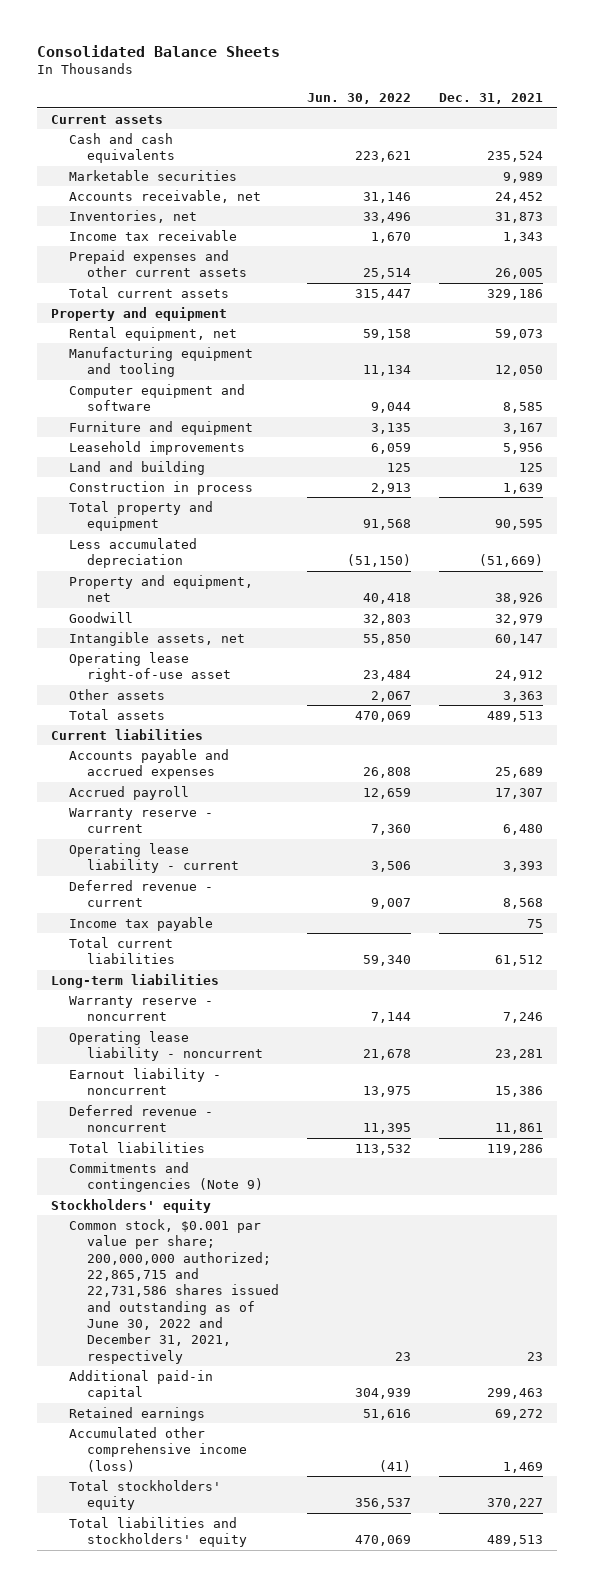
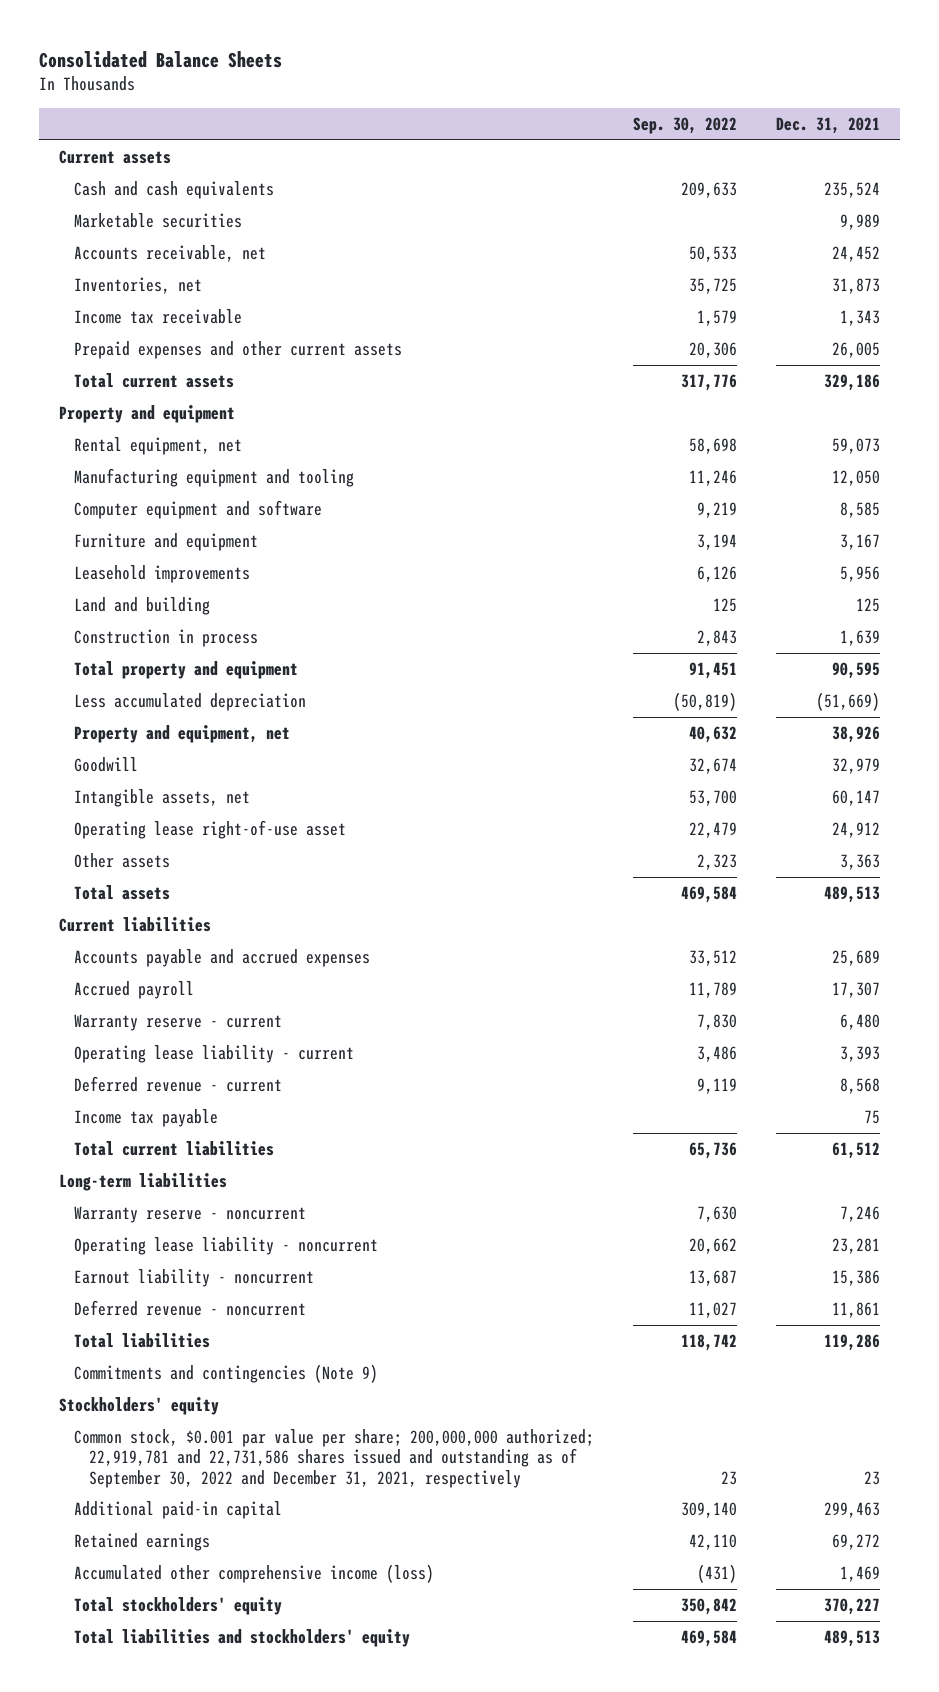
- | Jun. 30, 2022 | Dec. 31, 2021
+ | Sep. 30, 2022 | Dec. 31, 2021
- Common stock, $0.001 par value per share; 200,000,000 authorized; 22,865,715 and 22,731,586 shares issued and outstanding as of June 30, 2022 and December 31, 2021, respectively | 23 | 23
+ Common stock, $0.001 par value per share; 200,000,000 authorized; 22,919,781 and 22,731,586 shares issued and outstanding as of September 30, 2022 and December 31, 2021, respectively | 23 | 23

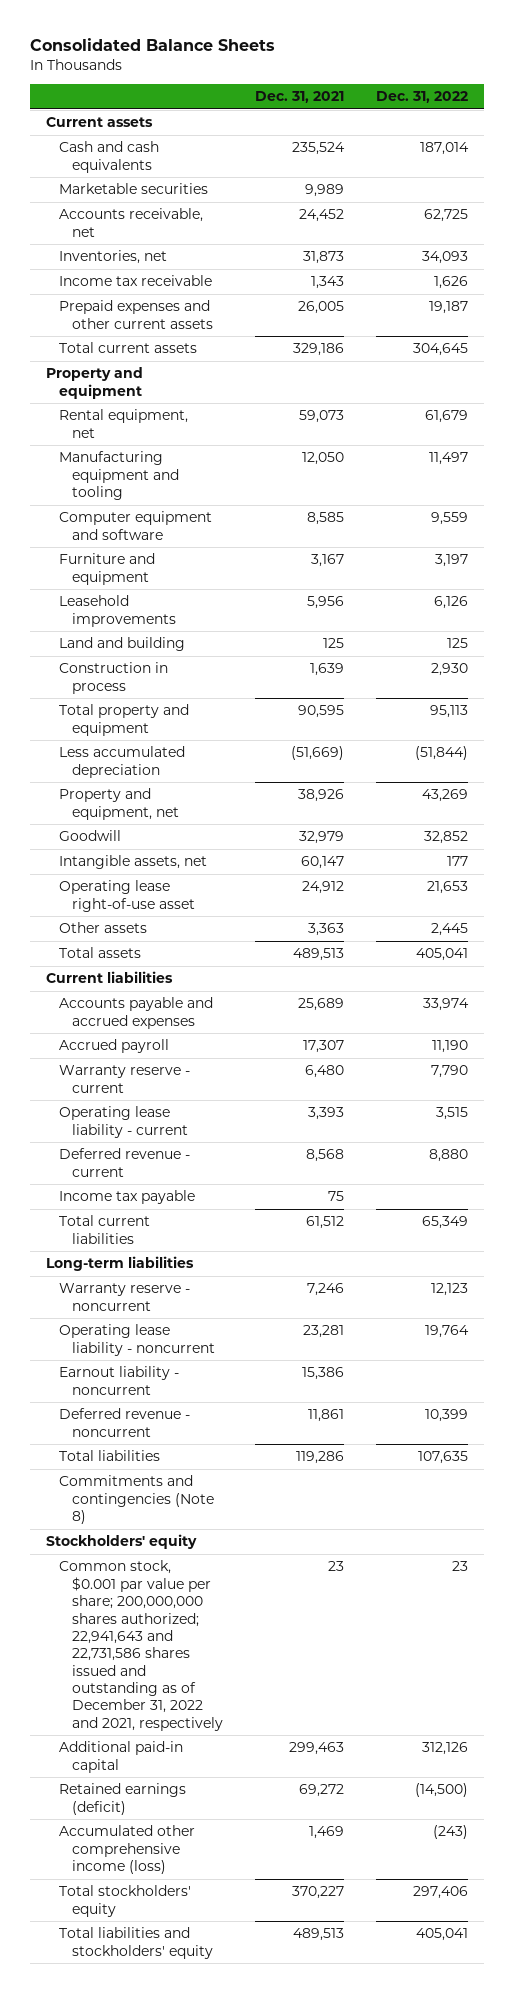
- | Sep. 30, 2022 | Dec. 31, 2021
+ | Dec. 31, 2021 | Dec. 31, 2022
- Commitments and contingencies (Note 9)
+ Commitments and contingencies (Note 8)
- Common stock, $0.001 par value per share; 200,000,000 authorized; 22,919,781 and 22,731,586 shares issued and outstanding as of September 30, 2022 and December 31, 2021, respectively | 23 | 23
+ Common stock, $0.001 par value per share; 200,000,000 shares authorized; 22,941,643 and 22,731,586 shares issued and outstanding as of December 31, 2022 and 2021, respectively | 23 | 23
- Retained earnings | 42,110 | 69,272
+ Retained earnings (deficit) | 69,272 | (14,500)

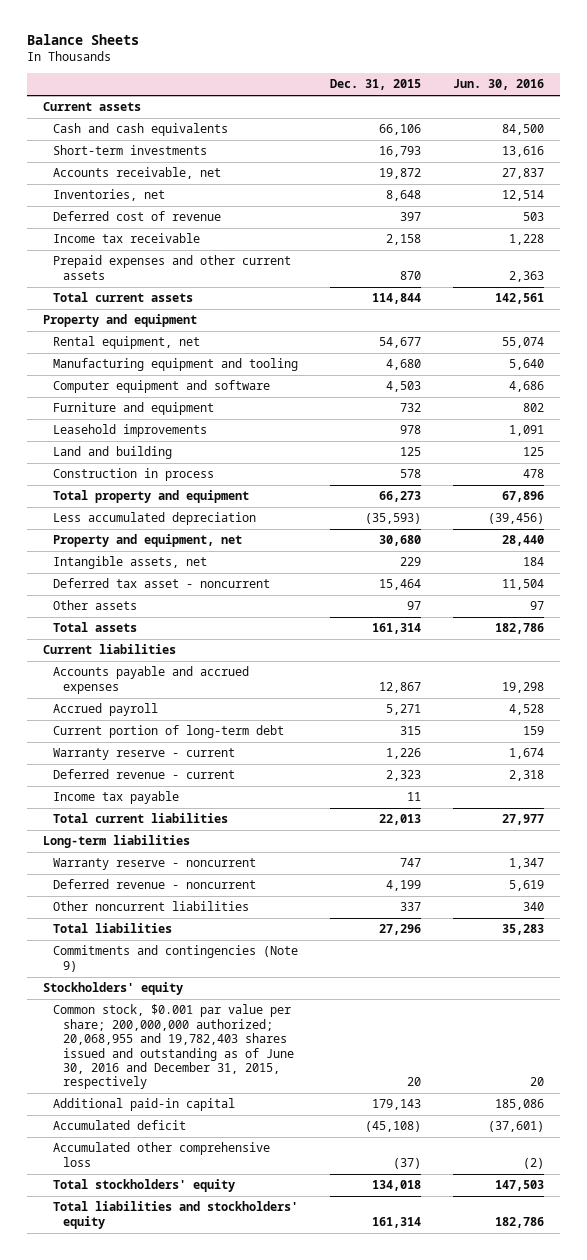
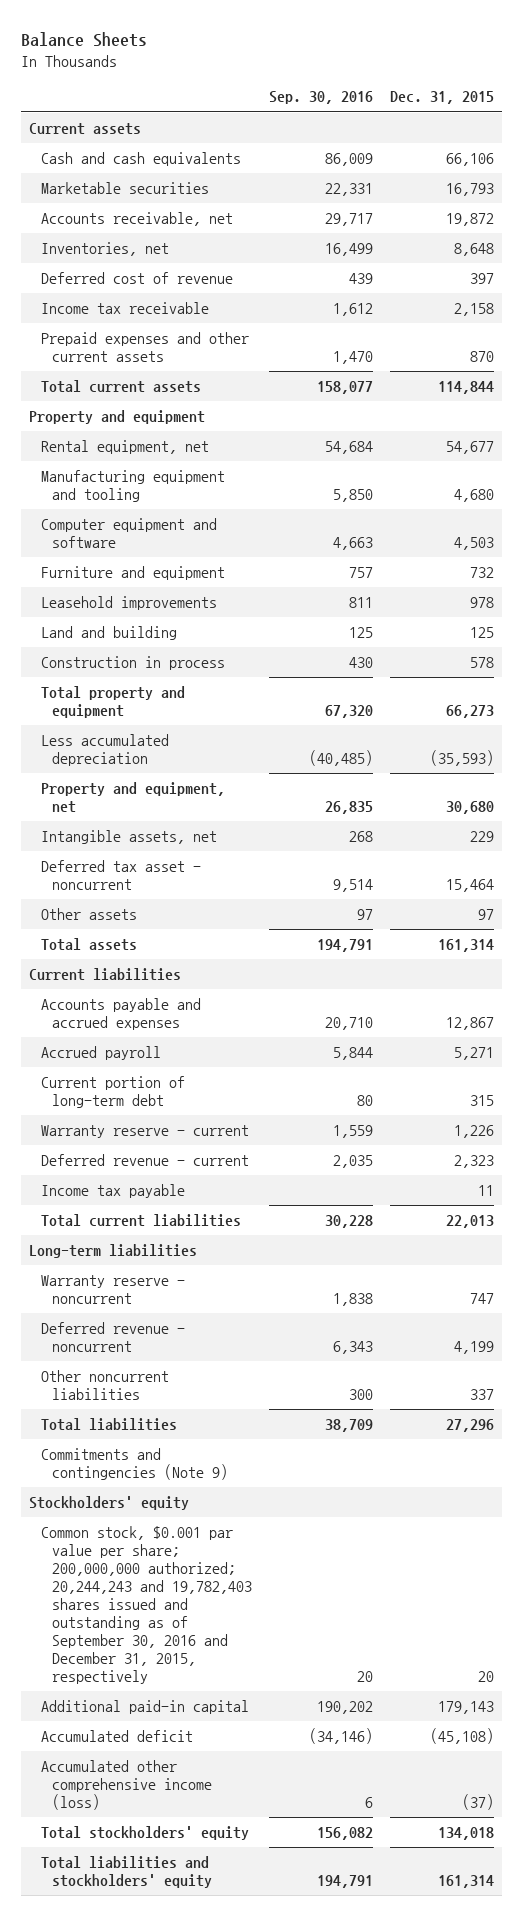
- | Dec. 31, 2015 | Jun. 30, 2016
+ | Sep. 30, 2016 | Dec. 31, 2015
- Short-term investments | 16,793 | 13,616
+ Marketable securities | 22,331 | 16,793
- Common stock, $0.001 par value per share; 200,000,000 authorized; 20,068,955 and 19,782,403 shares issued and outstanding as of June 30, 2016 and December 31, 2015, respectively | 20 | 20
+ Common stock, $0.001 par value per share; 200,000,000 authorized; 20,244,243 and 19,782,403 shares issued and outstanding as of September 30, 2016 and December 31, 2015, respectively | 20 | 20
- Accumulated other comprehensive loss | (37) | (2)
+ Accumulated other comprehensive income (loss) | 6 | (37)

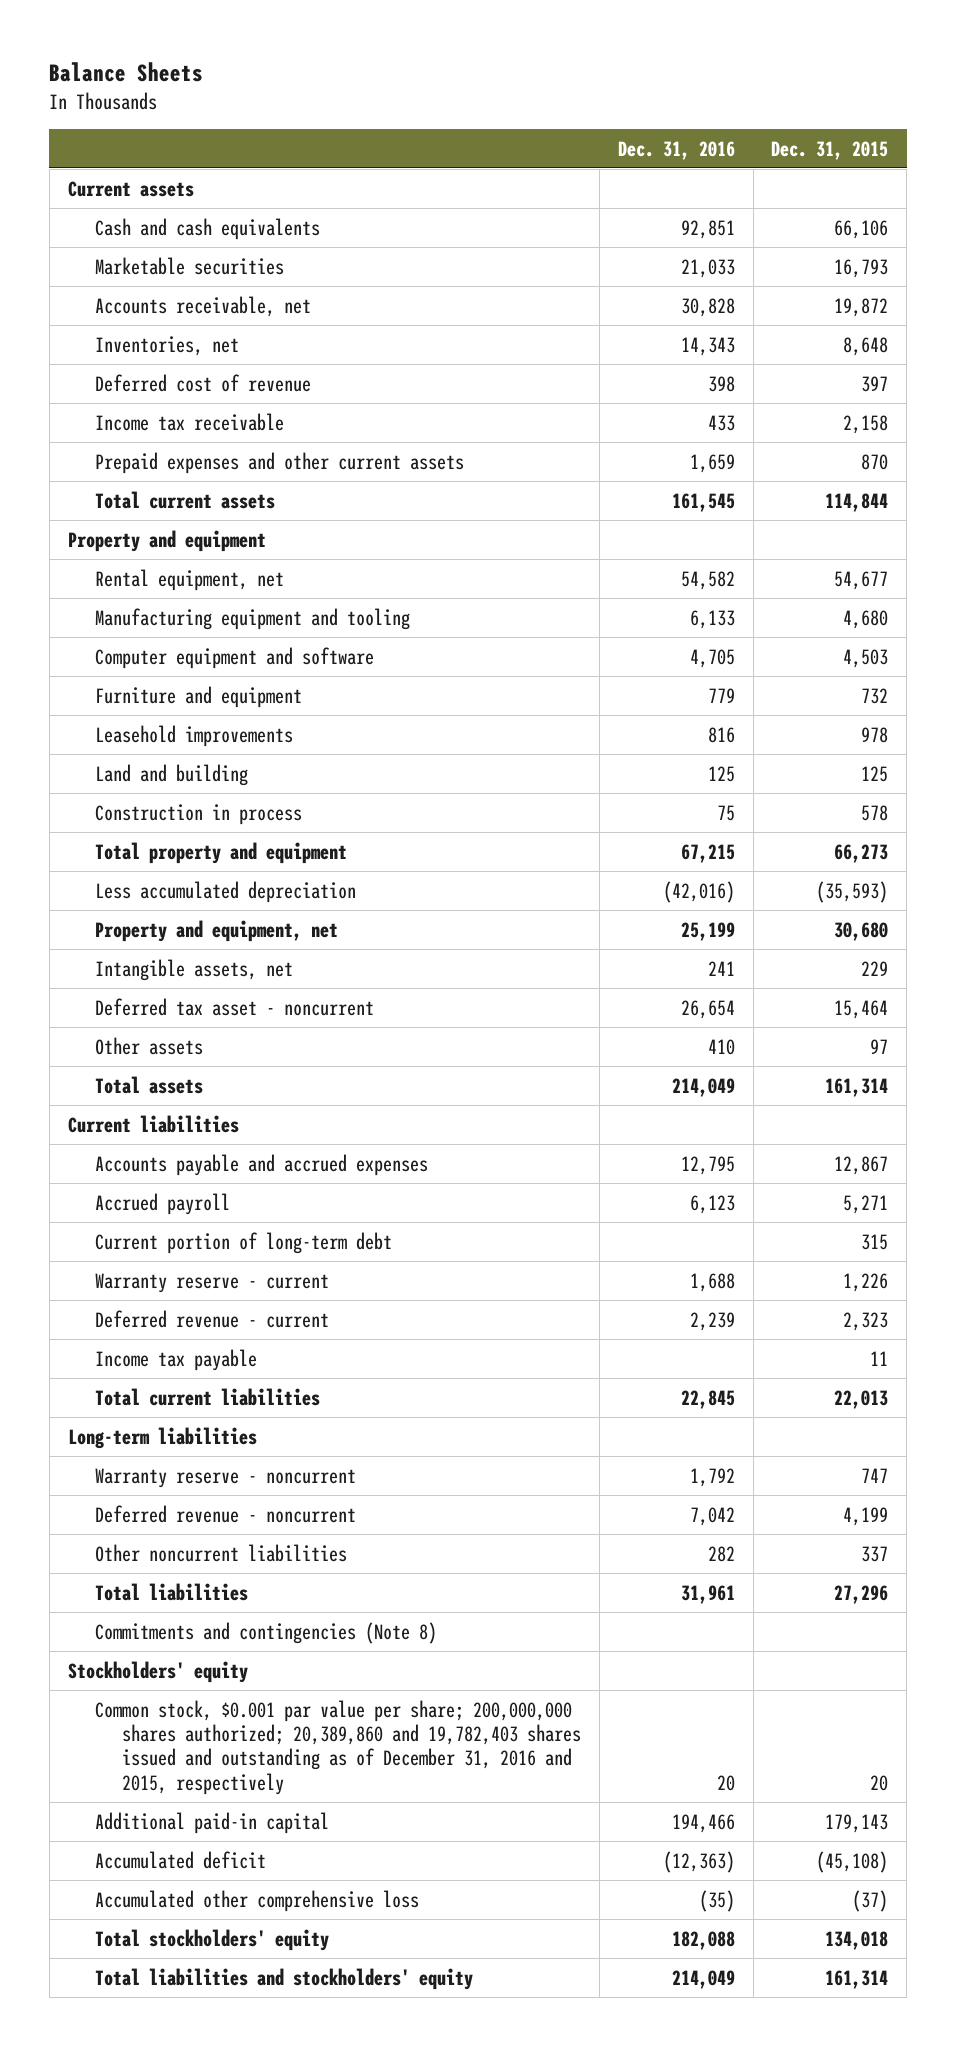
- | Sep. 30, 2016 | Dec. 31, 2015
+ | Dec. 31, 2016 | Dec. 31, 2015
- Commitments and contingencies (Note 9)
+ Commitments and contingencies (Note 8)
- Common stock, $0.001 par value per share; 200,000,000 authorized; 20,244,243 and 19,782,403 shares issued and outstanding as of September 30, 2016 and December 31, 2015, respectively | 20 | 20
+ Common stock, $0.001 par value per share; 200,000,000 shares authorized; 20,389,860 and 19,782,403 shares issued and outstanding as of December 31, 2016 and 2015, respectively | 20 | 20
- Accumulated other comprehensive income (loss) | 6 | (37)
+ Accumulated other comprehensive loss | (35) | (37)

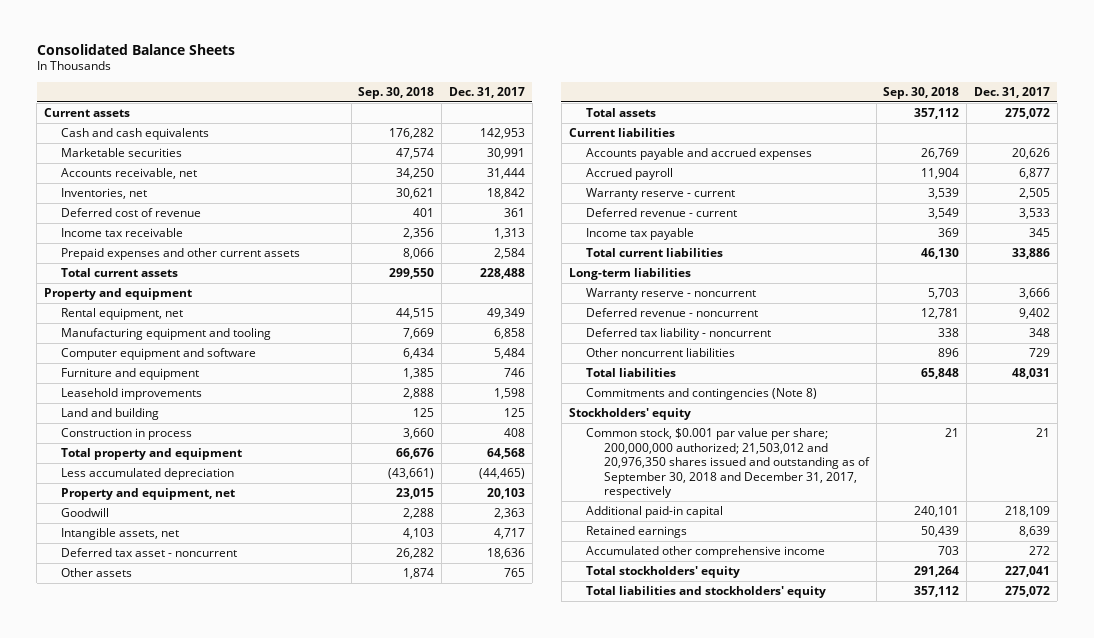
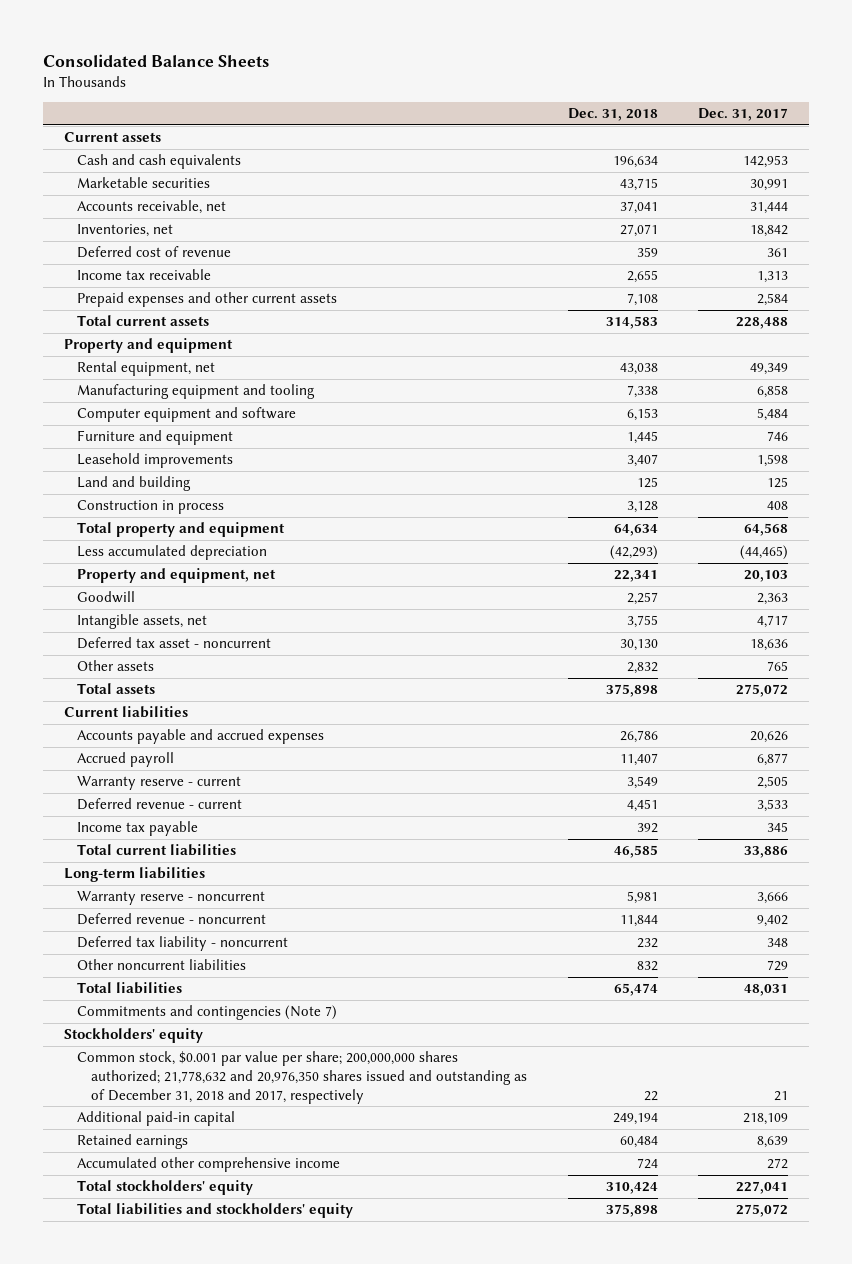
- | Sep. 30, 2018 | Dec. 31, 2017
+ | Dec. 31, 2018 | Dec. 31, 2017
- Commitments and contingencies (Note 8)
+ Commitments and contingencies (Note 7)
- Common stock, $0.001 par value per share; 200,000,000 authorized; 21,503,012 and 20,976,350 shares issued and outstanding as of September 30, 2018 and December 31, 2017, respectively | 21 | 21
+ Common stock, $0.001 par value per share; 200,000,000 shares authorized; 21,778,632 and 20,976,350 shares issued and outstanding as of December 31, 2018 and 2017, respectively | 22 | 21

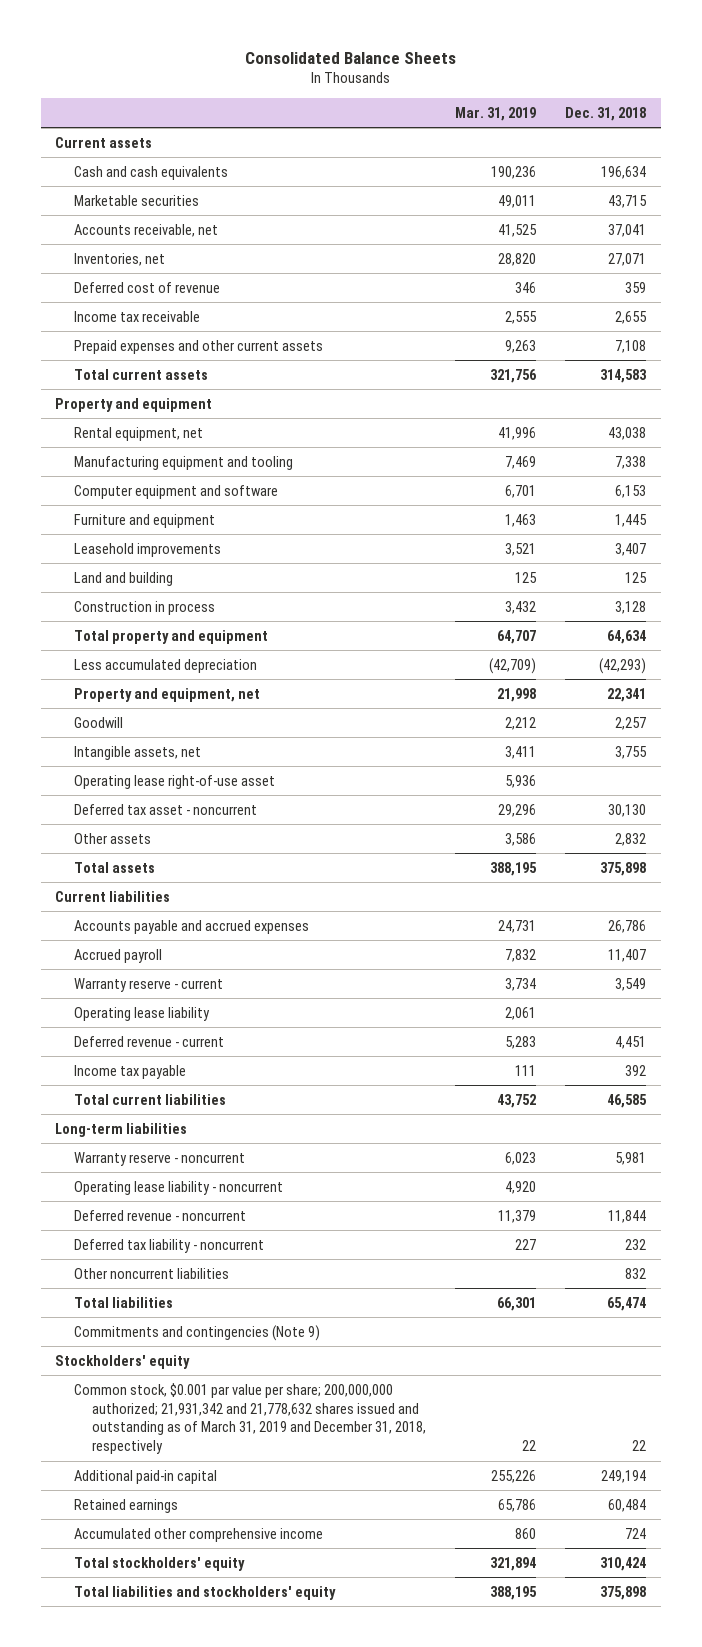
- | Dec. 31, 2018 | Dec. 31, 2017
+ | Mar. 31, 2019 | Dec. 31, 2018
+ Operating lease right-of-use asset | 5,936 |
+ Operating lease liability | 2,061 |
+ Operating lease liability - noncurrent | 4,920 |
- Commitments and contingencies (Note 7)
+ Commitments and contingencies (Note 9)
- Common stock, $0.001 par value per share; 200,000,000 shares authorized; 21,778,632 and 20,976,350 shares issued and outstanding as of December 31, 2018 and 2017, respectively | 22 | 21
+ Common stock, $0.001 par value per share; 200,000,000 authorized; 21,931,342 and 21,778,632 shares issued and outstanding as of March 31, 2019 and December 31, 2018, respectively | 22 | 22

